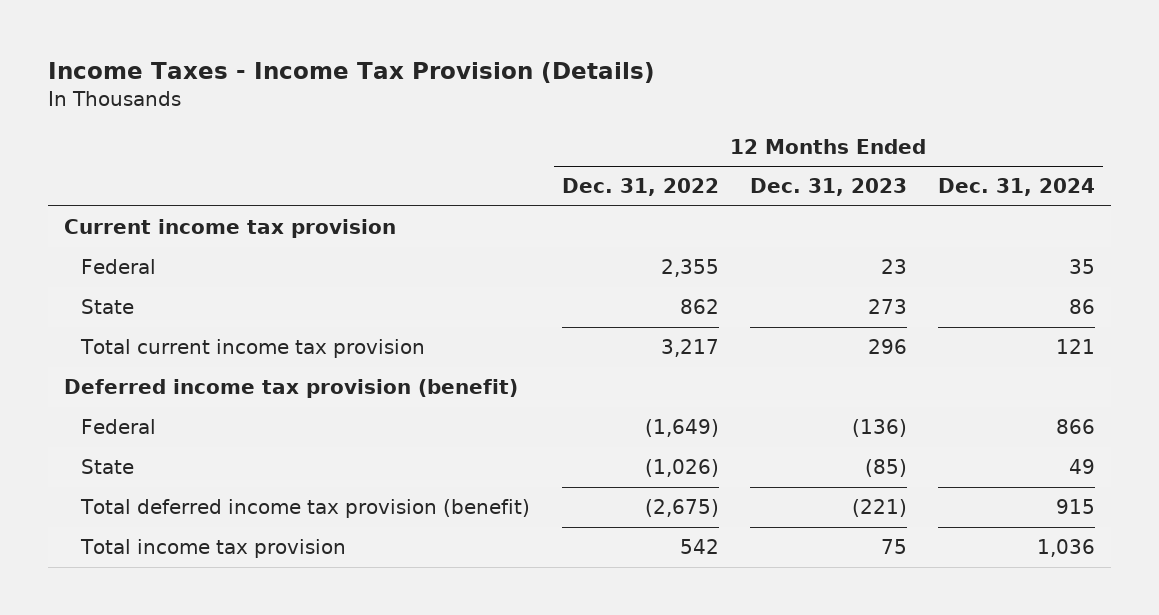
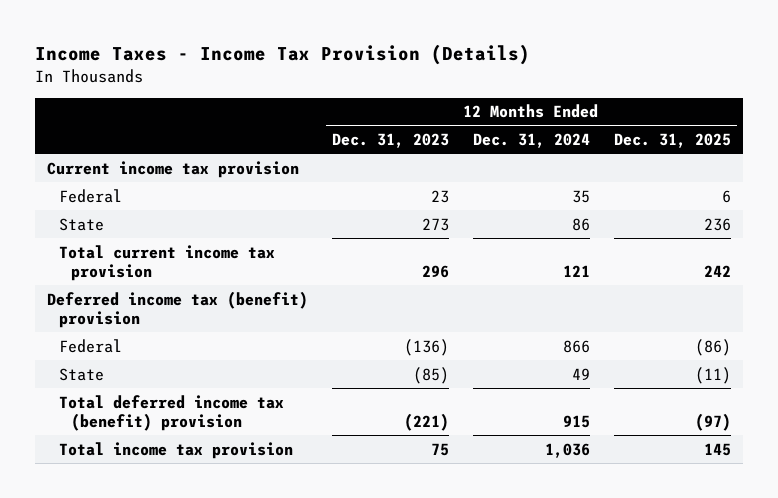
- | 12 Months Ended Dec. 31, 2022 | 12 Months Ended Dec. 31, 2023 | 12 Months Ended Dec. 31, 2024
+ | 12 Months Ended Dec. 31, 2023 | 12 Months Ended Dec. 31, 2024 | 12 Months Ended Dec. 31, 2025
- Deferred income tax provision (benefit)
+ Deferred income tax (benefit) provision
- Total deferred income tax provision (benefit) | (2,675) | (221) | 915
+ Total deferred income tax (benefit) provision | (221) | 915 | (97)

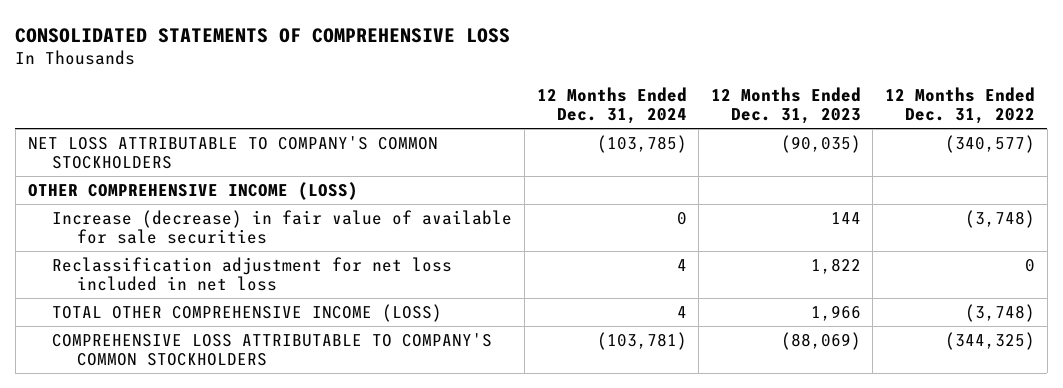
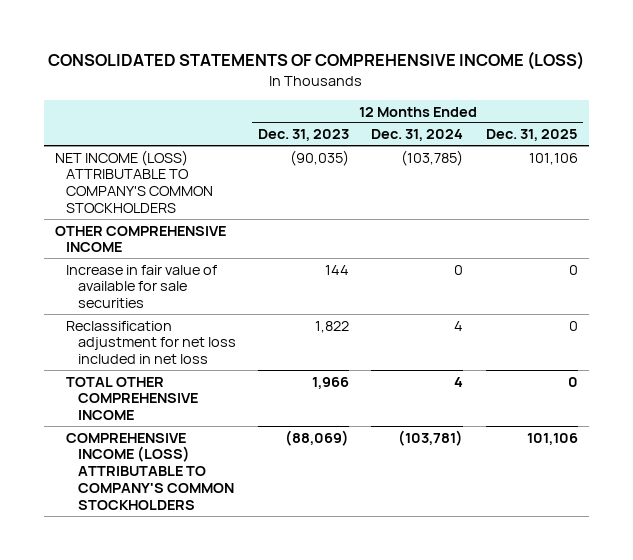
- CONSOLIDATED STATEMENTS OF COMPREHENSIVE LOSS
+ CONSOLIDATED STATEMENTS OF COMPREHENSIVE INCOME (LOSS)
- | 12 Months Ended Dec. 31, 2024 | 12 Months Ended Dec. 31, 2023 | 12 Months Ended Dec. 31, 2022
+ | 12 Months Ended Dec. 31, 2023 | 12 Months Ended Dec. 31, 2024 | 12 Months Ended Dec. 31, 2025
- NET LOSS ATTRIBUTABLE TO COMPANY'S COMMON STOCKHOLDERS | (103,785) | (90,035) | (340,577)
- OTHER COMPREHENSIVE INCOME (LOSS)
- Increase (decrease) in fair value of available for sale securities | 0 | 144 | (3,748)
+ NET INCOME (LOSS) ATTRIBUTABLE TO COMPANY'S COMMON STOCKHOLDERS | (90,035) | (103,785) | 101,106
+ OTHER COMPREHENSIVE INCOME
+ Increase in fair value of available for sale securities | 144 | 0 | 0
- TOTAL OTHER COMPREHENSIVE INCOME (LOSS) | 4 | 1,966 | (3,748)
- COMPREHENSIVE LOSS ATTRIBUTABLE TO COMPANY'S COMMON STOCKHOLDERS | (103,781) | (88,069) | (344,325)
+ TOTAL OTHER COMPREHENSIVE INCOME | 1,966 | 4 | 0
+ COMPREHENSIVE INCOME (LOSS) ATTRIBUTABLE TO COMPANY'S COMMON STOCKHOLDERS | (88,069) | (103,781) | 101,106

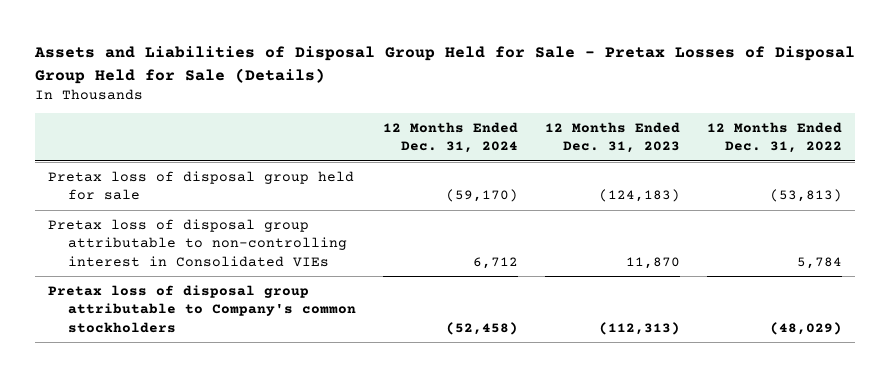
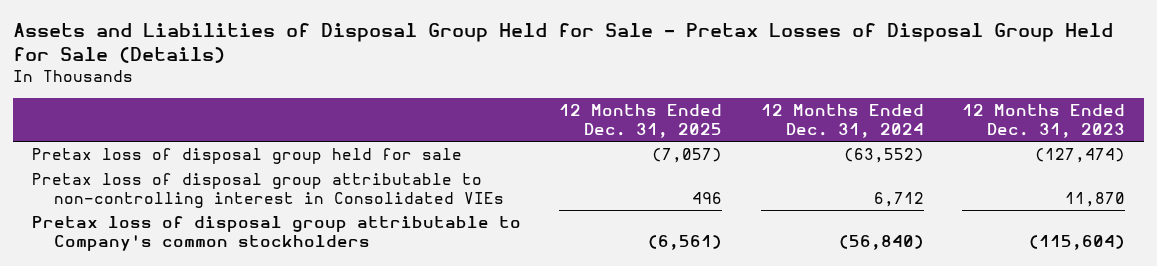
- | 12 Months Ended Dec. 31, 2024 | 12 Months Ended Dec. 31, 2023 | 12 Months Ended Dec. 31, 2022
+ | 12 Months Ended Dec. 31, 2025 | 12 Months Ended Dec. 31, 2024 | 12 Months Ended Dec. 31, 2023
- Pretax loss of disposal group held for sale | (59,170) | (124,183) | (53,813)
+ Pretax loss of disposal group held for sale | (7,057) | (63,552) | (127,474)
- Pretax loss of disposal group attributable to Company's common stockholders | (52,458) | (112,313) | (48,029)
+ Pretax loss of disposal group attributable to Company's common stockholders | (6,561) | (56,840) | (115,604)

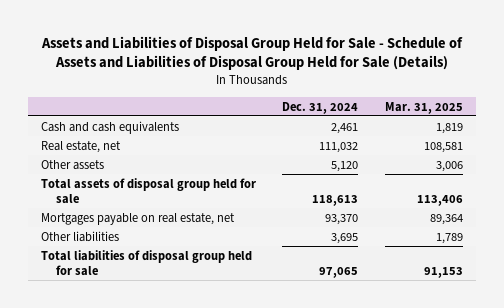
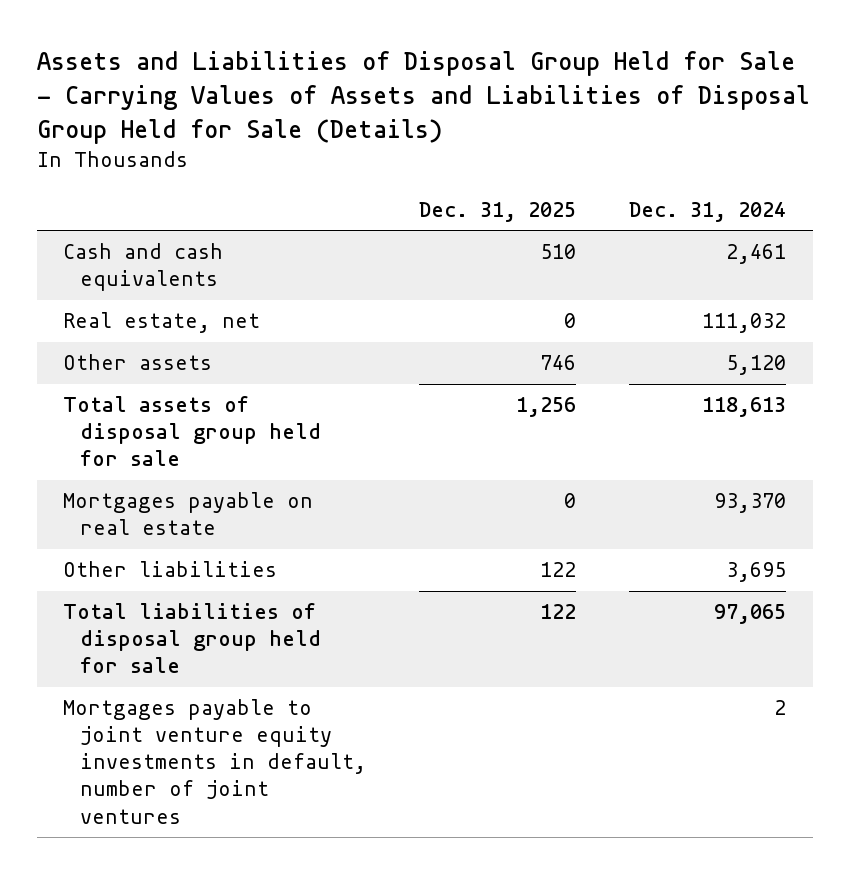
- Assets and Liabilities of Disposal Group Held for Sale - Schedule of Assets and Liabilities of Disposal Group Held for Sale (Details)
+ Assets and Liabilities of Disposal Group Held for Sale - Carrying Values of Assets and Liabilities of Disposal Group Held for Sale (Details)
- | Dec. 31, 2024 | Mar. 31, 2025
+ | Dec. 31, 2025 | Dec. 31, 2024
- Mortgages payable on real estate, net | 93,370 | 89,364
+ Mortgages payable on real estate | 0 | 93,370
+ Mortgages payable to joint venture equity investments in default, number of joint ventures | | 2

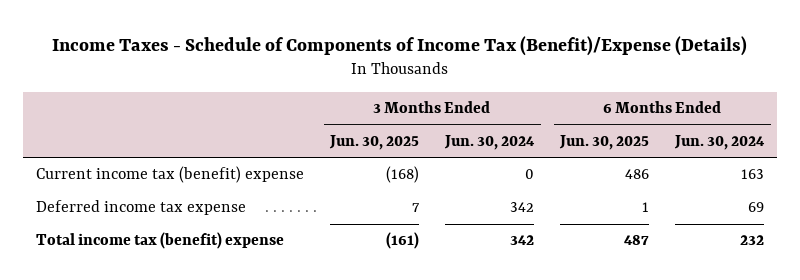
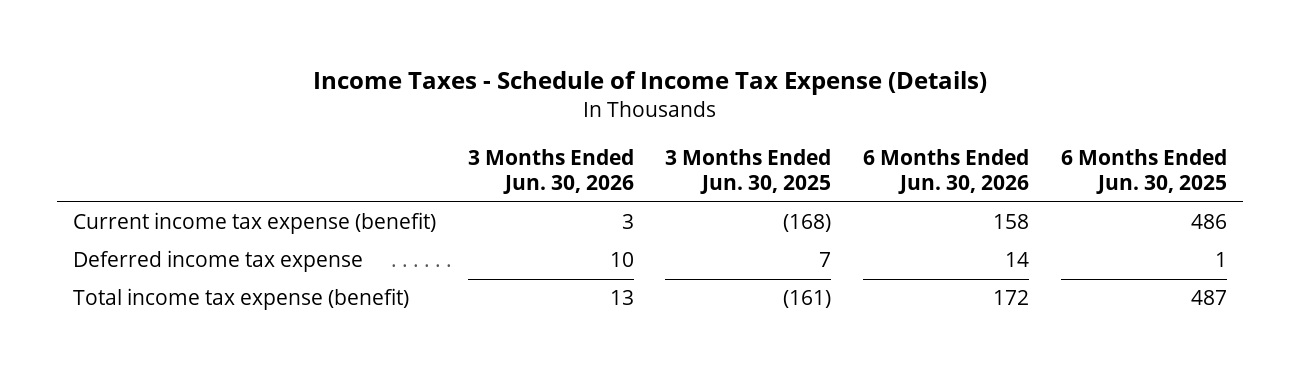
- Income Taxes - Schedule of Components of Income Tax (Benefit)/Expense (Details)
+ Income Taxes - Schedule of Income Tax Expense (Details)
- | 3 Months Ended Jun. 30, 2025 | 3 Months Ended Jun. 30, 2024 | 6 Months Ended Jun. 30, 2025 | 6 Months Ended Jun. 30, 2024
+ | 3 Months Ended Jun. 30, 2026 | 3 Months Ended Jun. 30, 2025 | 6 Months Ended Jun. 30, 2026 | 6 Months Ended Jun. 30, 2025
- Current income tax (benefit) expense | (168) | 0 | 486 | 163
+ Current income tax expense (benefit) | 3 | (168) | 158 | 486
- Total income tax (benefit) expense | (161) | 342 | 487 | 232
+ Total income tax expense (benefit) | 13 | (161) | 172 | 487

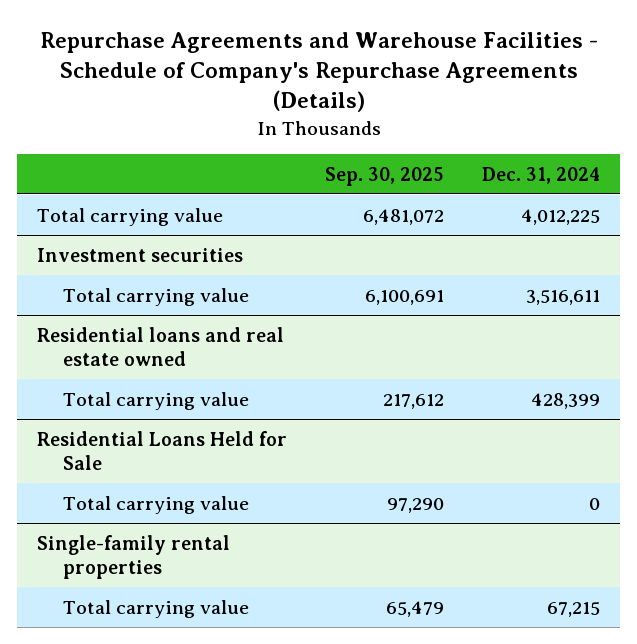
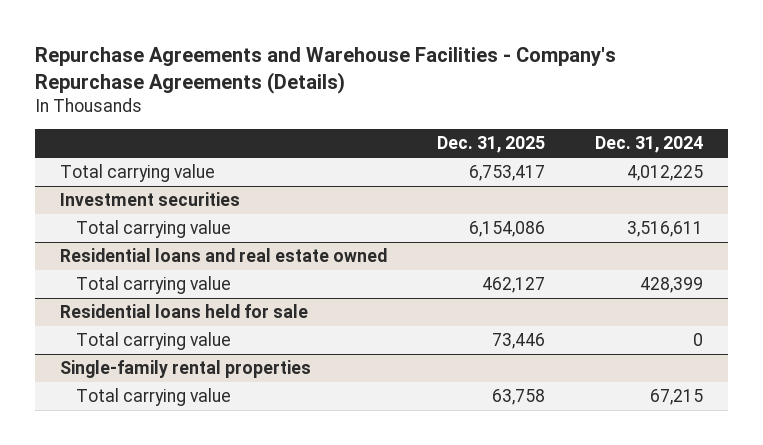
- Repurchase Agreements and Warehouse Facilities - Schedule of Company's Repurchase Agreements (Details)
+ Repurchase Agreements and Warehouse Facilities - Company's Repurchase Agreements (Details)
- | Sep. 30, 2025 | Dec. 31, 2024
+ | Dec. 31, 2025 | Dec. 31, 2024
- Residential Loans Held for Sale
+ Residential loans held for sale

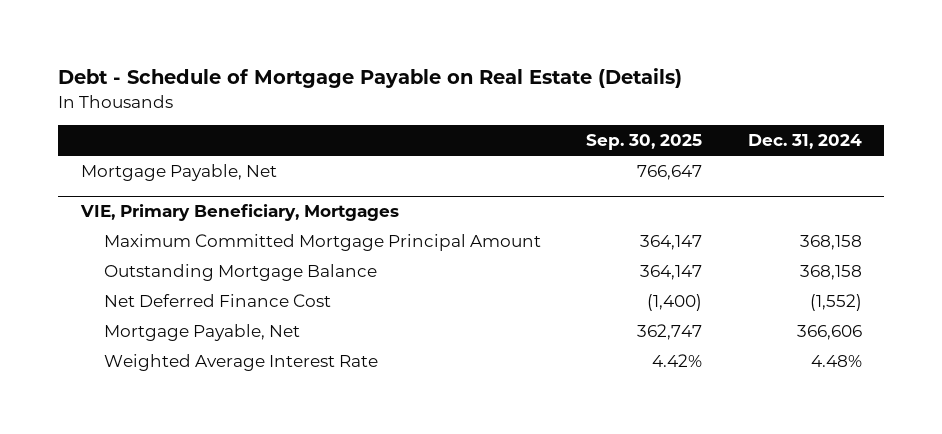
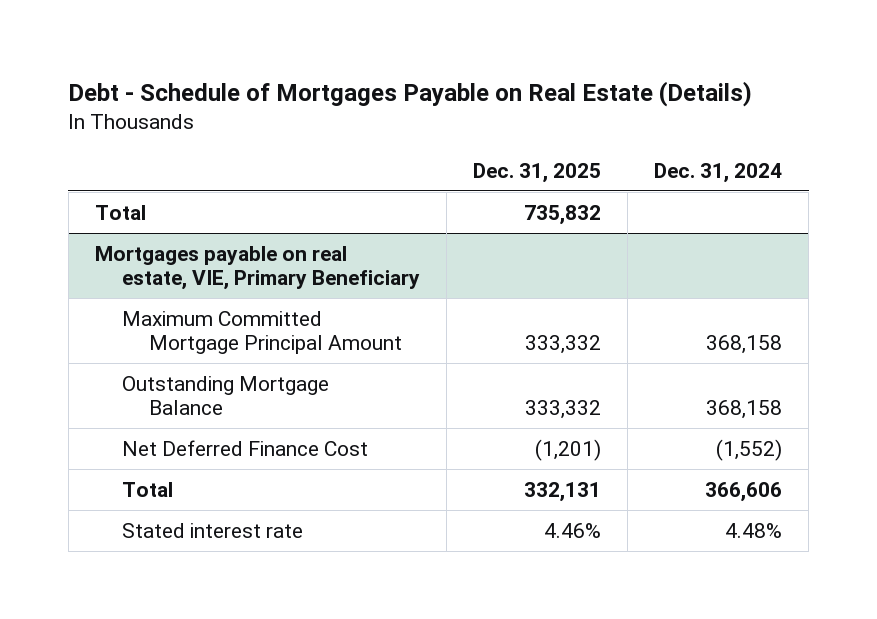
- Debt - Schedule of Mortgage Payable on Real Estate (Details)
+ Debt - Schedule of Mortgages Payable on Real Estate (Details)
- | Sep. 30, 2025 | Dec. 31, 2024
+ | Dec. 31, 2025 | Dec. 31, 2024
- Mortgage Payable, Net | 766,647 |
- VIE, Primary Beneficiary, Mortgages
+ Total | 735,832 |
+ Mortgages payable on real estate, VIE, Primary Beneficiary
- Mortgage Payable, Net | 362,747 | 366,606
- Weighted Average Interest Rate | 4.42% | 4.48%
+ Total | 332,131 | 366,606
+ Stated interest rate | 4.46% | 4.48%

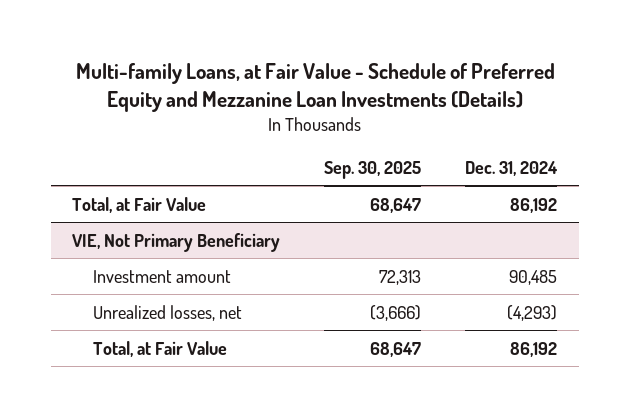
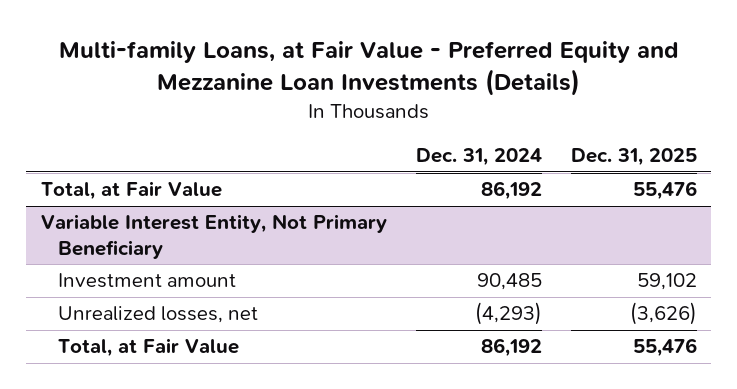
- Multi-family Loans, at Fair Value - Schedule of Preferred Equity and Mezzanine Loan Investments (Details)
+ Multi-family Loans, at Fair Value - Preferred Equity and Mezzanine Loan Investments (Details)
- | Sep. 30, 2025 | Dec. 31, 2024
+ | Dec. 31, 2024 | Dec. 31, 2025
- VIE, Not Primary Beneficiary
+ Variable Interest Entity, Not Primary Beneficiary

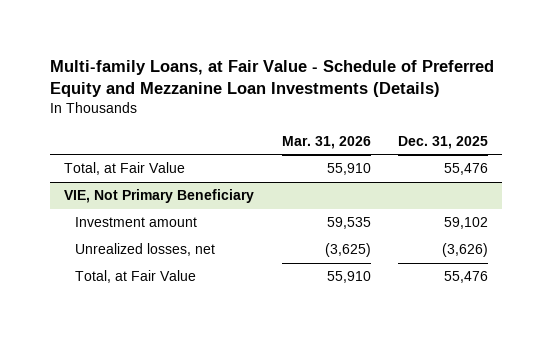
- Multi-family Loans, at Fair Value - Preferred Equity and Mezzanine Loan Investments (Details)
+ Multi-family Loans, at Fair Value - Schedule of Preferred Equity and Mezzanine Loan Investments (Details)
- | Dec. 31, 2024 | Dec. 31, 2025
+ | Mar. 31, 2026 | Dec. 31, 2025
- Variable Interest Entity, Not Primary Beneficiary
+ VIE, Not Primary Beneficiary

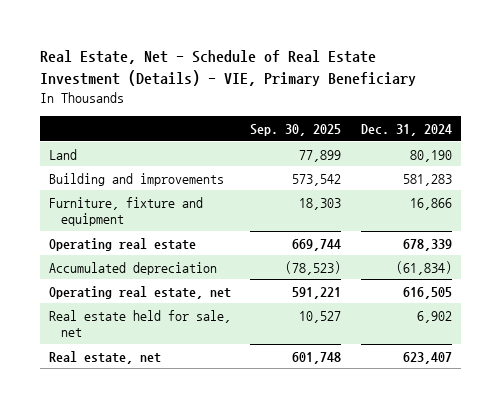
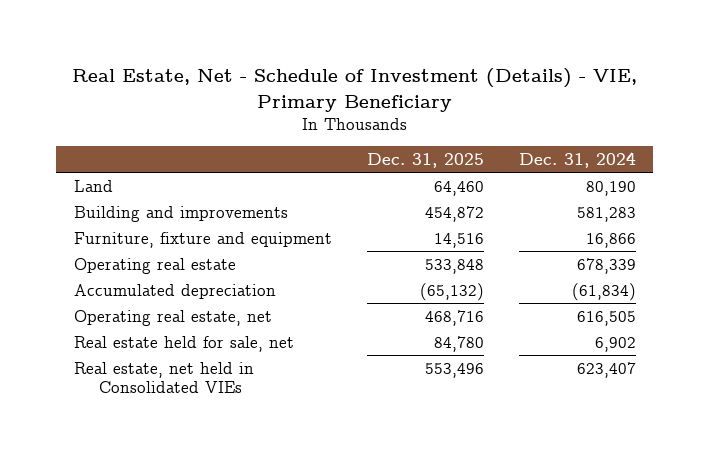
- Real Estate, Net - Schedule of Real Estate Investment (Details) - VIE, Primary Beneficiary
+ Real Estate, Net - Schedule of Investment (Details) - VIE, Primary Beneficiary
- | Sep. 30, 2025 | Dec. 31, 2024
+ | Dec. 31, 2025 | Dec. 31, 2024
- Real estate, net | 601,748 | 623,407
+ Real estate, net held in Consolidated VIEs | 553,496 | 623,407

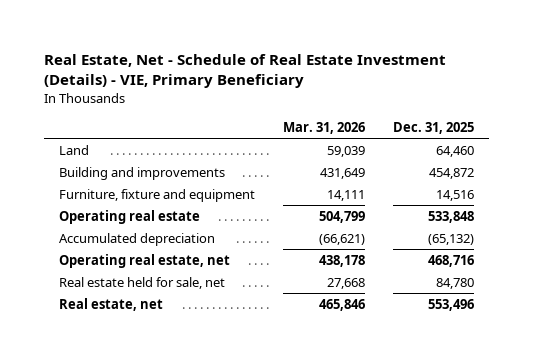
- Real Estate, Net - Schedule of Investment (Details) - VIE, Primary Beneficiary
+ Real Estate, Net - Schedule of Real Estate Investment (Details) - VIE, Primary Beneficiary
- | Dec. 31, 2025 | Dec. 31, 2024
+ | Mar. 31, 2026 | Dec. 31, 2025
- Real estate, net held in Consolidated VIEs | 553,496 | 623,407
+ Real estate, net | 465,846 | 553,496

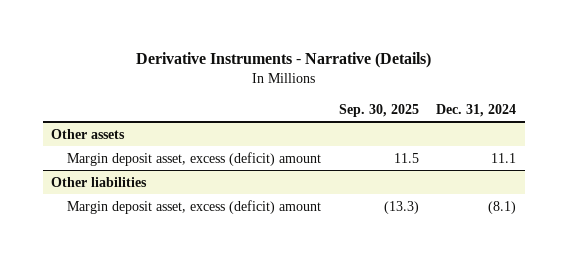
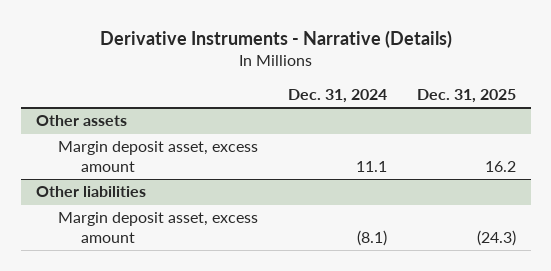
- | Sep. 30, 2025 | Dec. 31, 2024
+ | Dec. 31, 2024 | Dec. 31, 2025
@ Other assets
- Margin deposit asset, excess (deficit) amount | 11.5 | 11.1
+ Margin deposit asset, excess amount | 11.1 | 16.2
@ Other liabilities
- Margin deposit asset, excess (deficit) amount | (13.3) | (8.1)
+ Margin deposit asset, excess amount | (8.1) | (24.3)

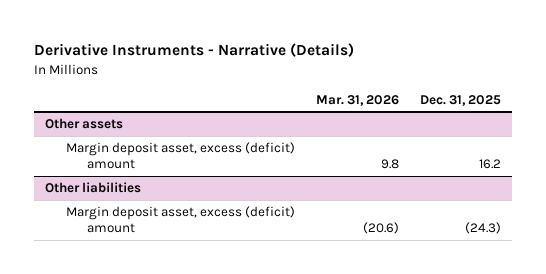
- | Dec. 31, 2024 | Dec. 31, 2025
+ | Mar. 31, 2026 | Dec. 31, 2025
@ Other assets
- Margin deposit asset, excess amount | 11.1 | 16.2
+ Margin deposit asset, excess (deficit) amount | 9.8 | 16.2
@ Other liabilities
- Margin deposit asset, excess amount | (8.1) | (24.3)
+ Margin deposit asset, excess (deficit) amount | (20.6) | (24.3)

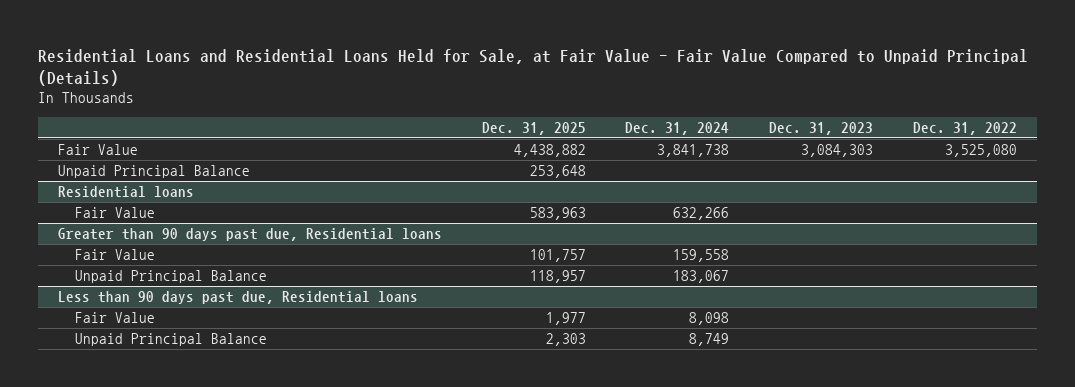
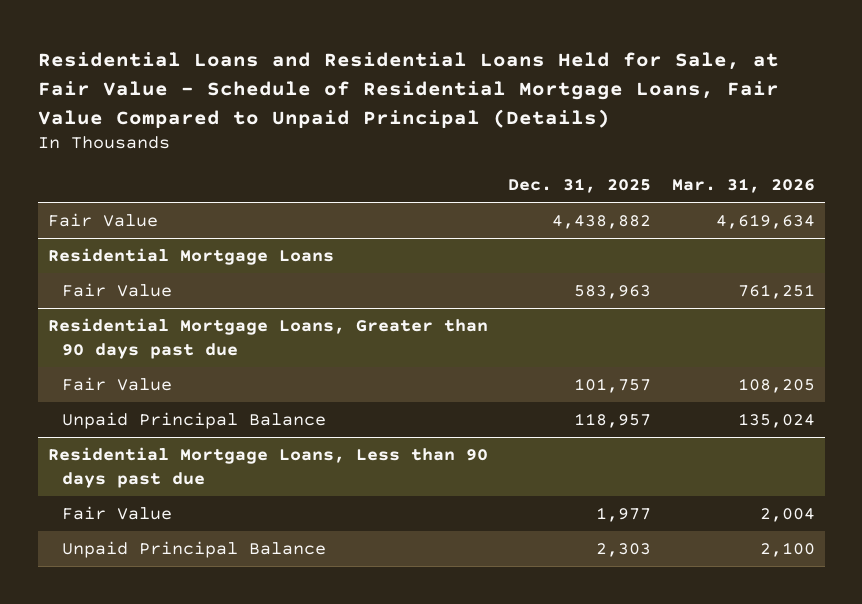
- Residential Loans and Residential Loans Held for Sale, at Fair Value - Fair Value Compared to Unpaid Principal (Details)
+ Residential Loans and Residential Loans Held for Sale, at Fair Value - Schedule of Residential Mortgage Loans, Fair Value Compared to Unpaid Principal (Details)
- | Dec. 31, 2025 | Dec. 31, 2024 | Dec. 31, 2023 | Dec. 31, 2022
+ | Dec. 31, 2025 | Mar. 31, 2026
- Unpaid Principal Balance | 253,648 | | |
- Residential loans
+ Residential Mortgage Loans
- Greater than 90 days past due, Residential loans
+ Residential Mortgage Loans, Greater than 90 days past due
- Less than 90 days past due, Residential loans
+ Residential Mortgage Loans, Less than 90 days past due

